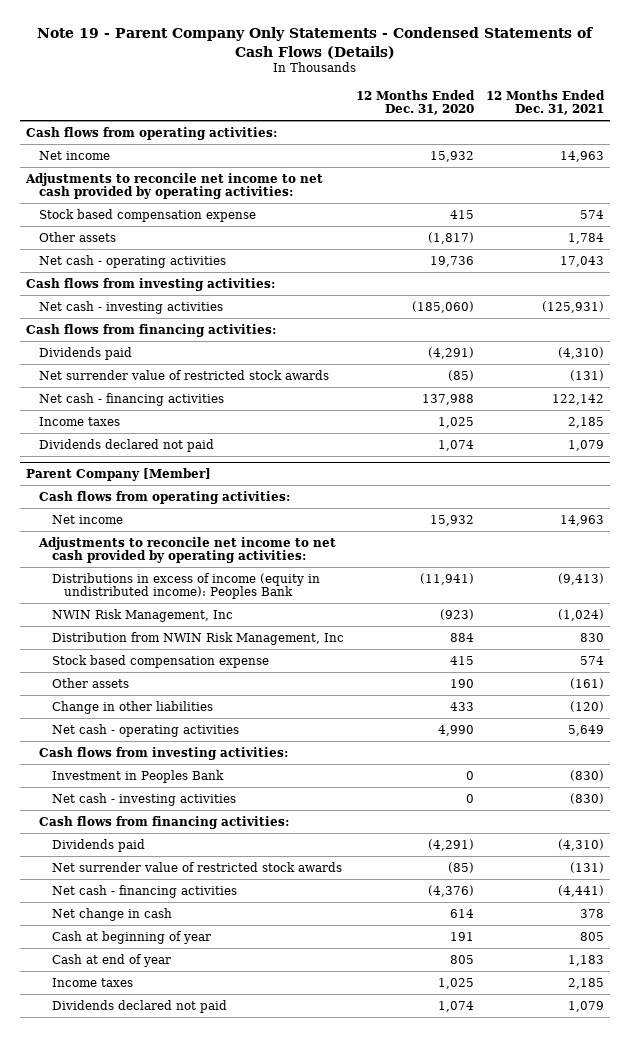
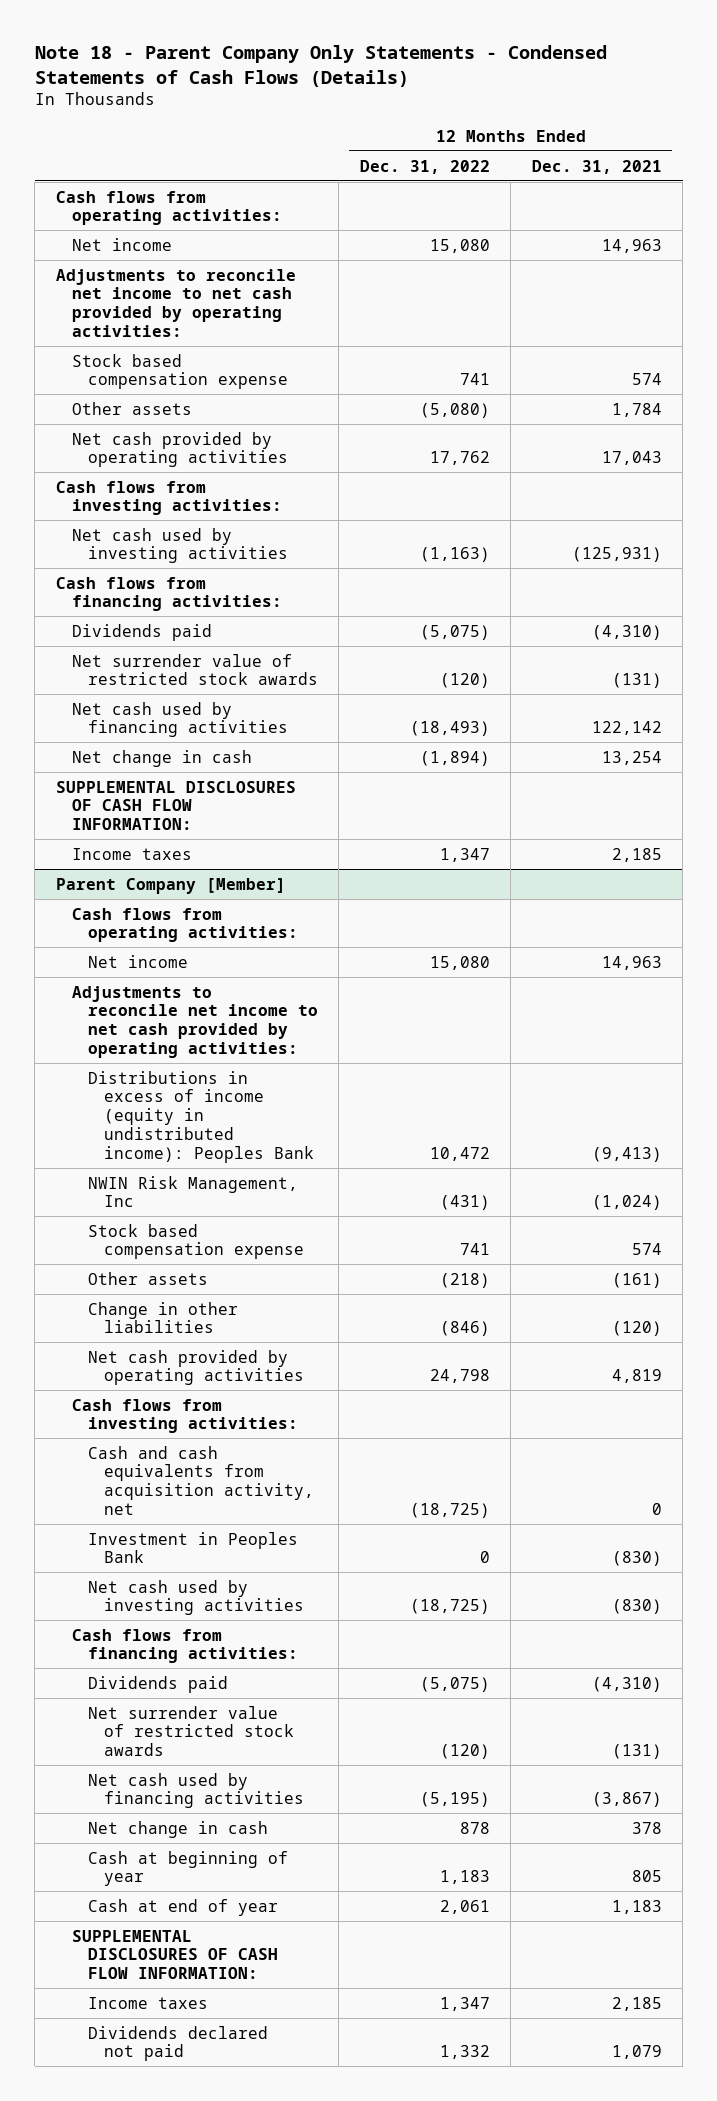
- Note 19 - Parent Company Only Statements - Condensed Statements of Cash Flows (Details)
+ Note 18 - Parent Company Only Statements - Condensed Statements of Cash Flows (Details)
- | 12 Months Ended Dec. 31, 2020 | 12 Months Ended Dec. 31, 2021
+ | 12 Months Ended Dec. 31, 2022 | 12 Months Ended Dec. 31, 2021
- Net cash - operating activities | 19,736 | 17,043
+ Net cash provided by operating activities | 17,762 | 17,043
- Net cash - investing activities | (185,060) | (125,931)
+ Net cash used by investing activities | (1,163) | (125,931)
- Net cash - financing activities | 137,988 | 122,142
+ Net cash used by financing activities | (18,493) | 122,142
+ Net change in cash | (1,894) | 13,254
+ SUPPLEMENTAL DISCLOSURES OF CASH FLOW INFORMATION:
- Dividends declared not paid | 1,074 | 1,079
@ Parent Company [Member]
- Distribution from NWIN Risk Management, Inc | 884 | 830
- Net cash - operating activities | 4,990 | 5,649
+ Net cash provided by operating activities | 24,798 | 4,819
+ Cash and cash equivalents from acquisition activity, net | (18,725) | 0
- Net cash - investing activities | 0 | (830)
+ Net cash used by investing activities | (18,725) | (830)
- Net cash - financing activities | (4,376) | (4,441)
+ Net cash used by financing activities | (5,195) | (3,867)
+ SUPPLEMENTAL DISCLOSURES OF CASH FLOW INFORMATION:

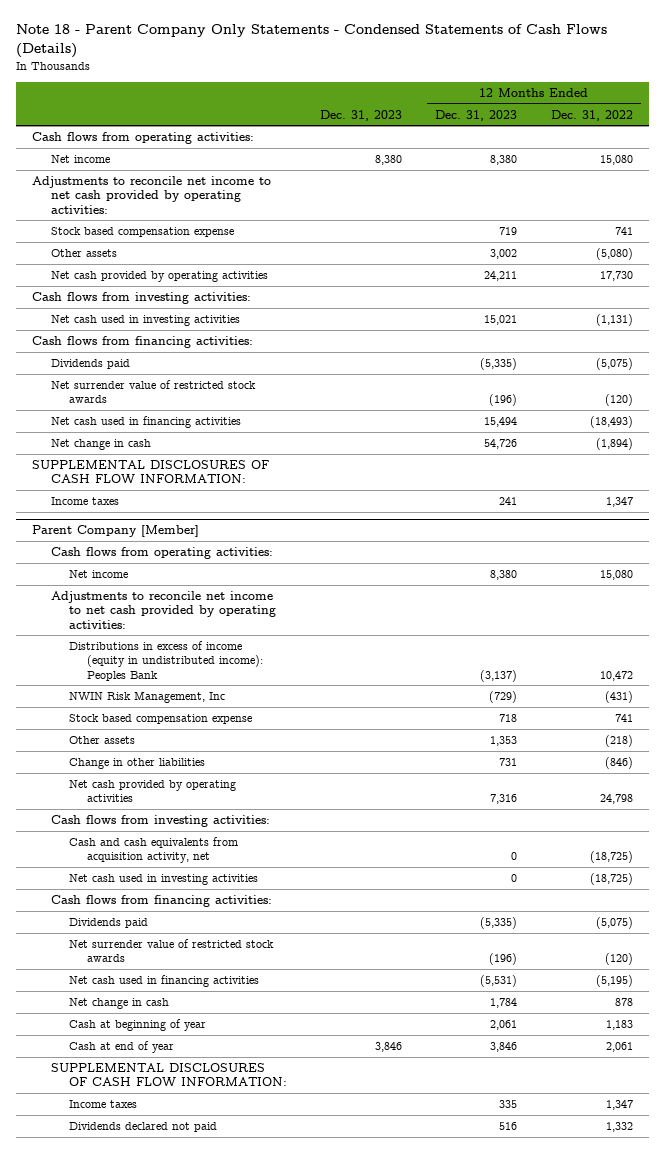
- | 12 Months Ended Dec. 31, 2022 | 12 Months Ended Dec. 31, 2021
+ | Dec. 31, 2023 | 12 Months Ended Dec. 31, 2023 | 12 Months Ended Dec. 31, 2022
- Net cash provided by operating activities | 17,762 | 17,043
+ Net cash provided by operating activities | | 24,211 | 17,730
- Net cash used by investing activities | (1,163) | (125,931)
+ Net cash used in investing activities | | 15,021 | (1,131)
- Net cash used by financing activities | (18,493) | 122,142
+ Net cash used in financing activities | | 15,494 | (18,493)
@ Parent Company [Member]
- Investment in Peoples Bank | 0 | (830)
- Net cash used by investing activities | (18,725) | (830)
+ Net cash used in investing activities | | 0 | (18,725)
- Net cash used by financing activities | (5,195) | (3,867)
+ Net cash used in financing activities | | (5,531) | (5,195)

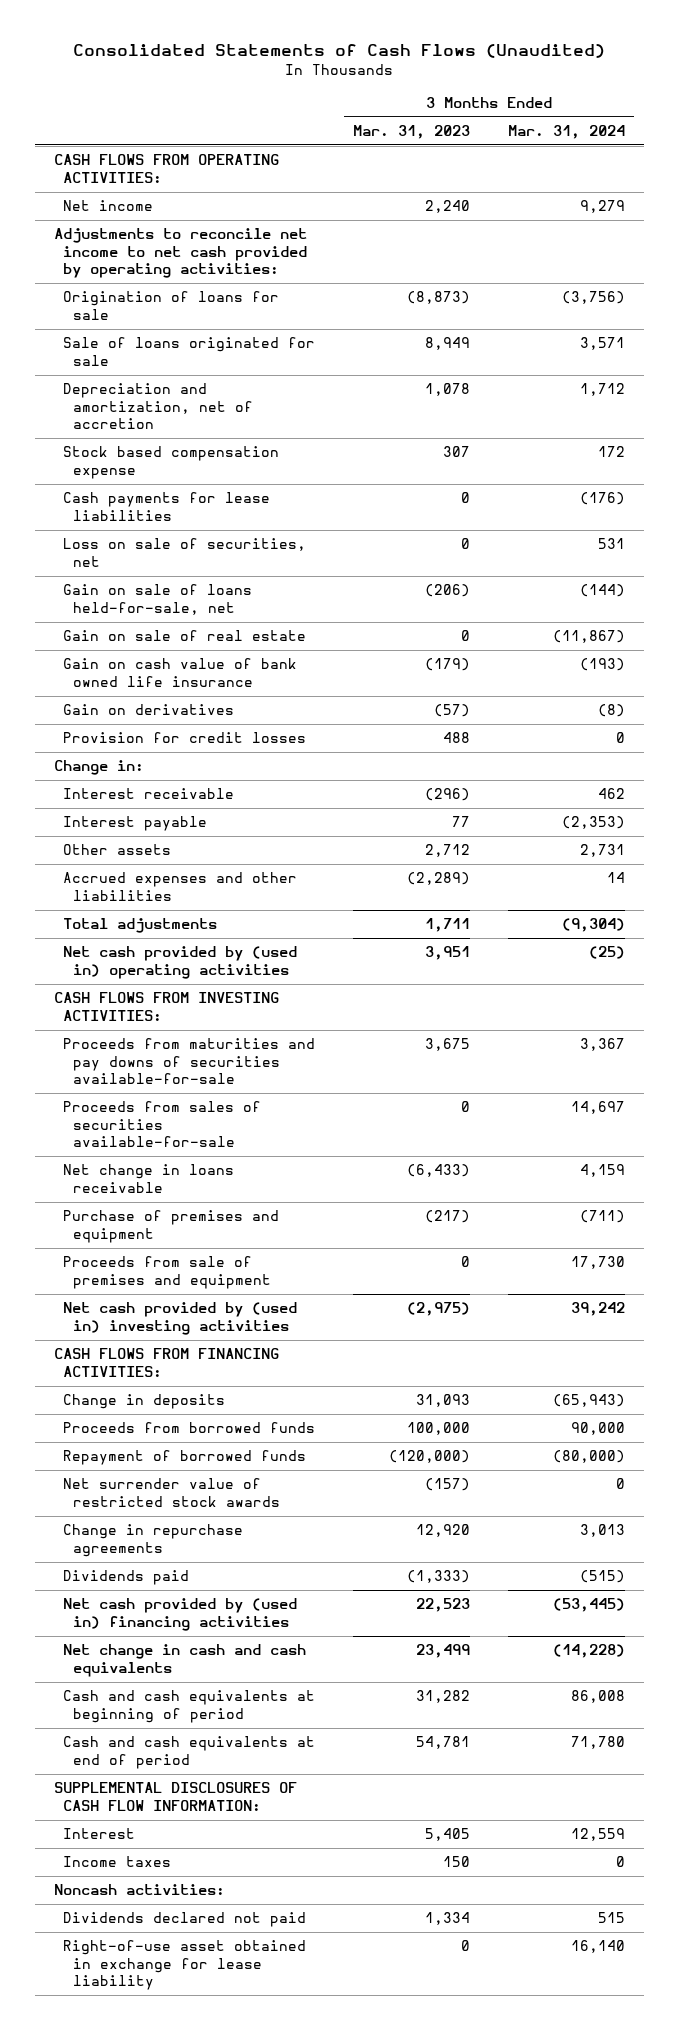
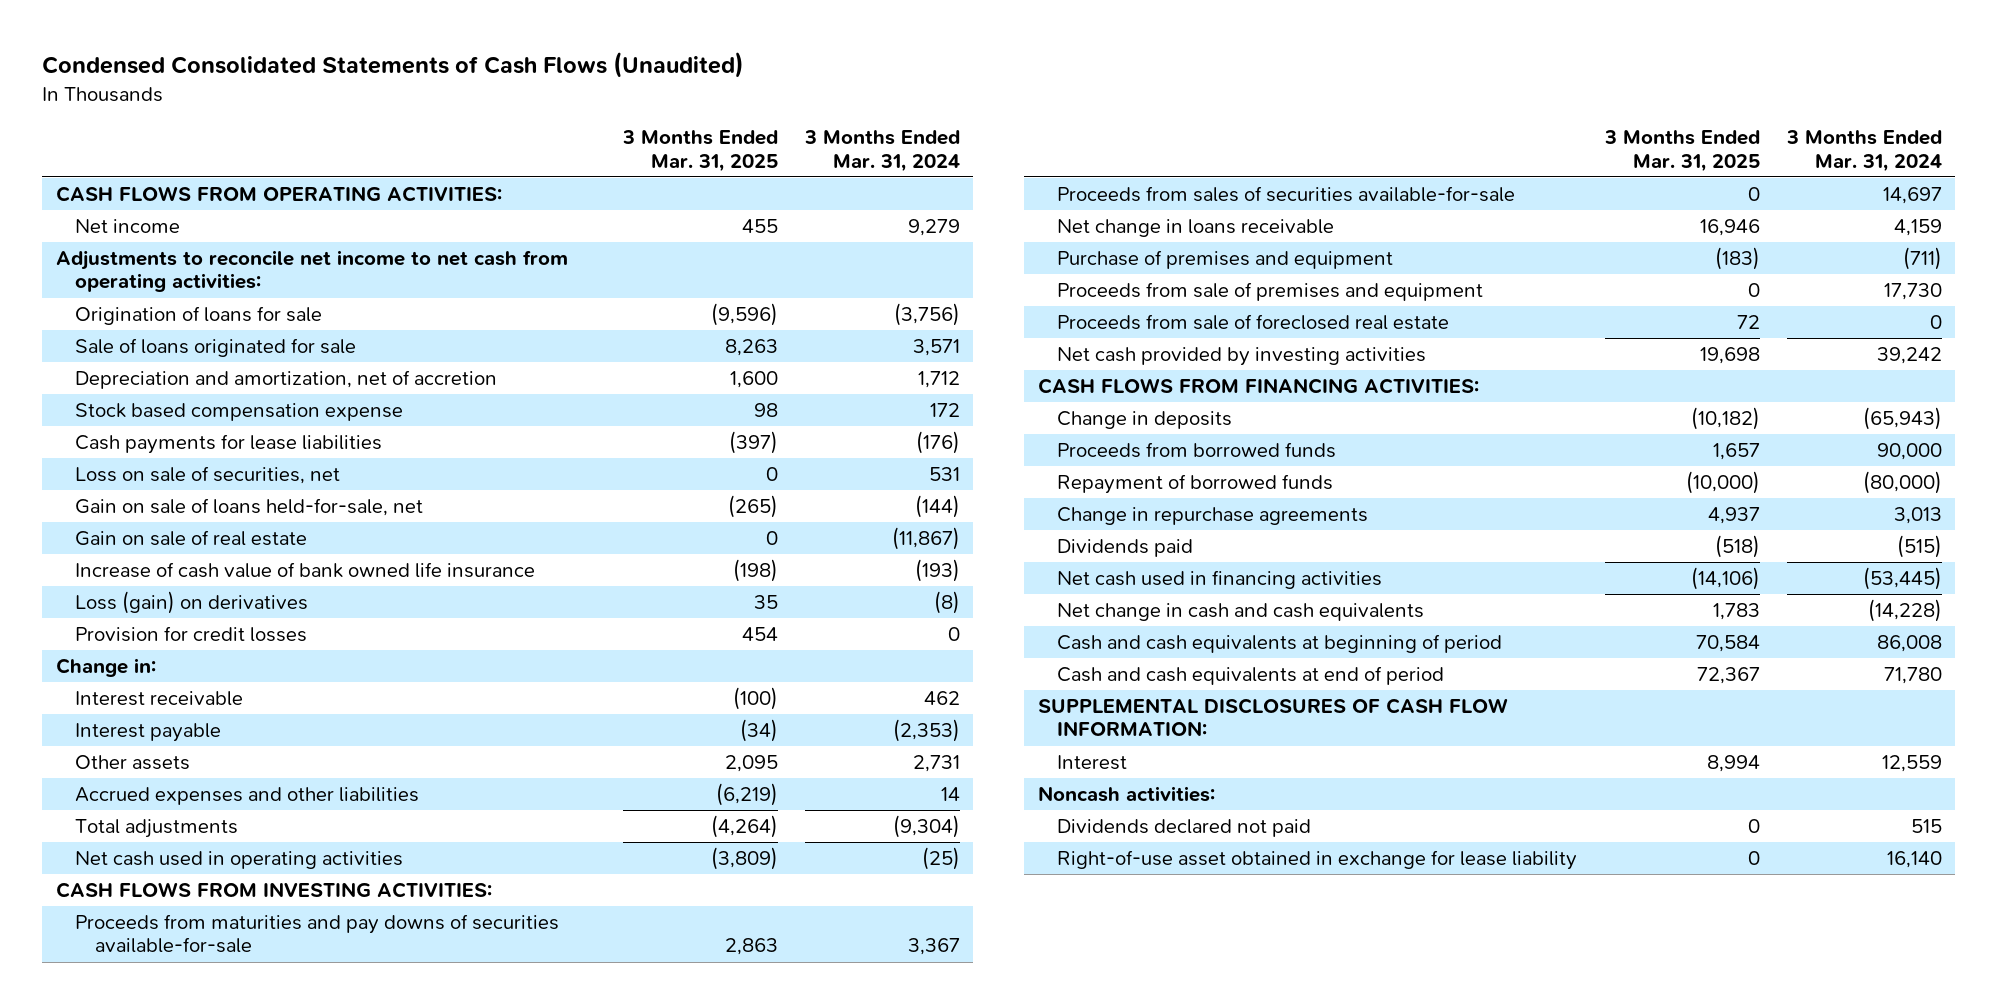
- Consolidated Statements of Cash Flows (Unaudited)
+ Condensed Consolidated Statements of Cash Flows (Unaudited)
- | 3 Months Ended Mar. 31, 2023 | 3 Months Ended Mar. 31, 2024
+ | 3 Months Ended Mar. 31, 2025 | 3 Months Ended Mar. 31, 2024
- Adjustments to reconcile net income to net cash provided by operating activities:
+ Adjustments to reconcile net income to net cash from operating activities:
- Gain on cash value of bank owned life insurance | (179) | (193)
- Gain on derivatives | (57) | (8)
+ Increase of cash value of bank owned life insurance | (198) | (193)
+ Loss (gain) on derivatives | 35 | (8)
- Net cash provided by (used in) operating activities | 3,951 | (25)
+ Net cash used in operating activities | (3,809) | (25)
- Net cash provided by (used in) investing activities | (2,975) | 39,242
+ Proceeds from sale of foreclosed real estate | 72 | 0
+ Net cash provided by investing activities | 19,698 | 39,242
- Net surrender value of restricted stock awards | (157) | 0
- Net cash provided by (used in) financing activities | 22,523 | (53,445)
+ Net cash used in financing activities | (14,106) | (53,445)
- Income taxes | 150 | 0

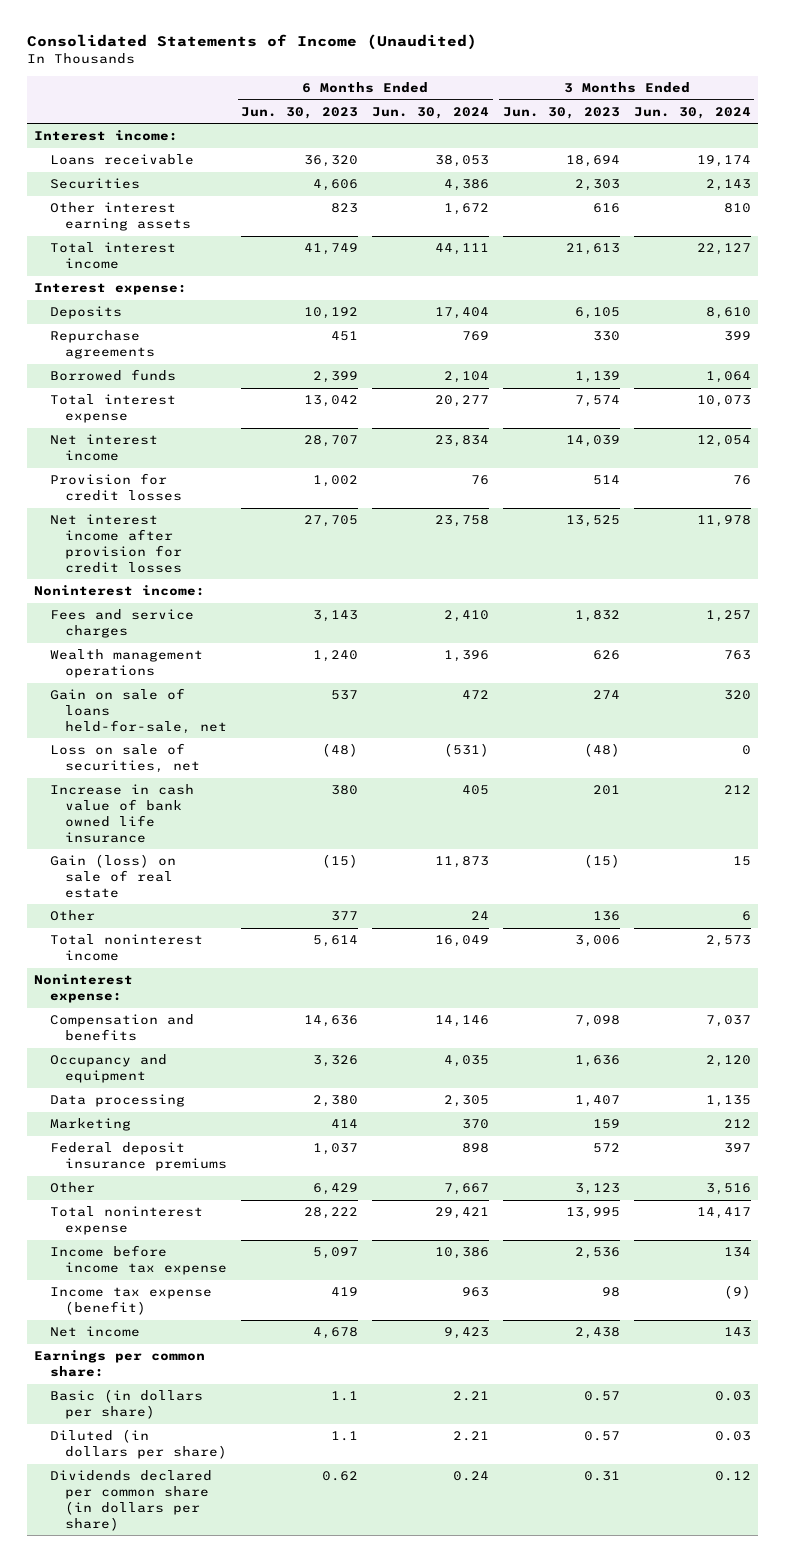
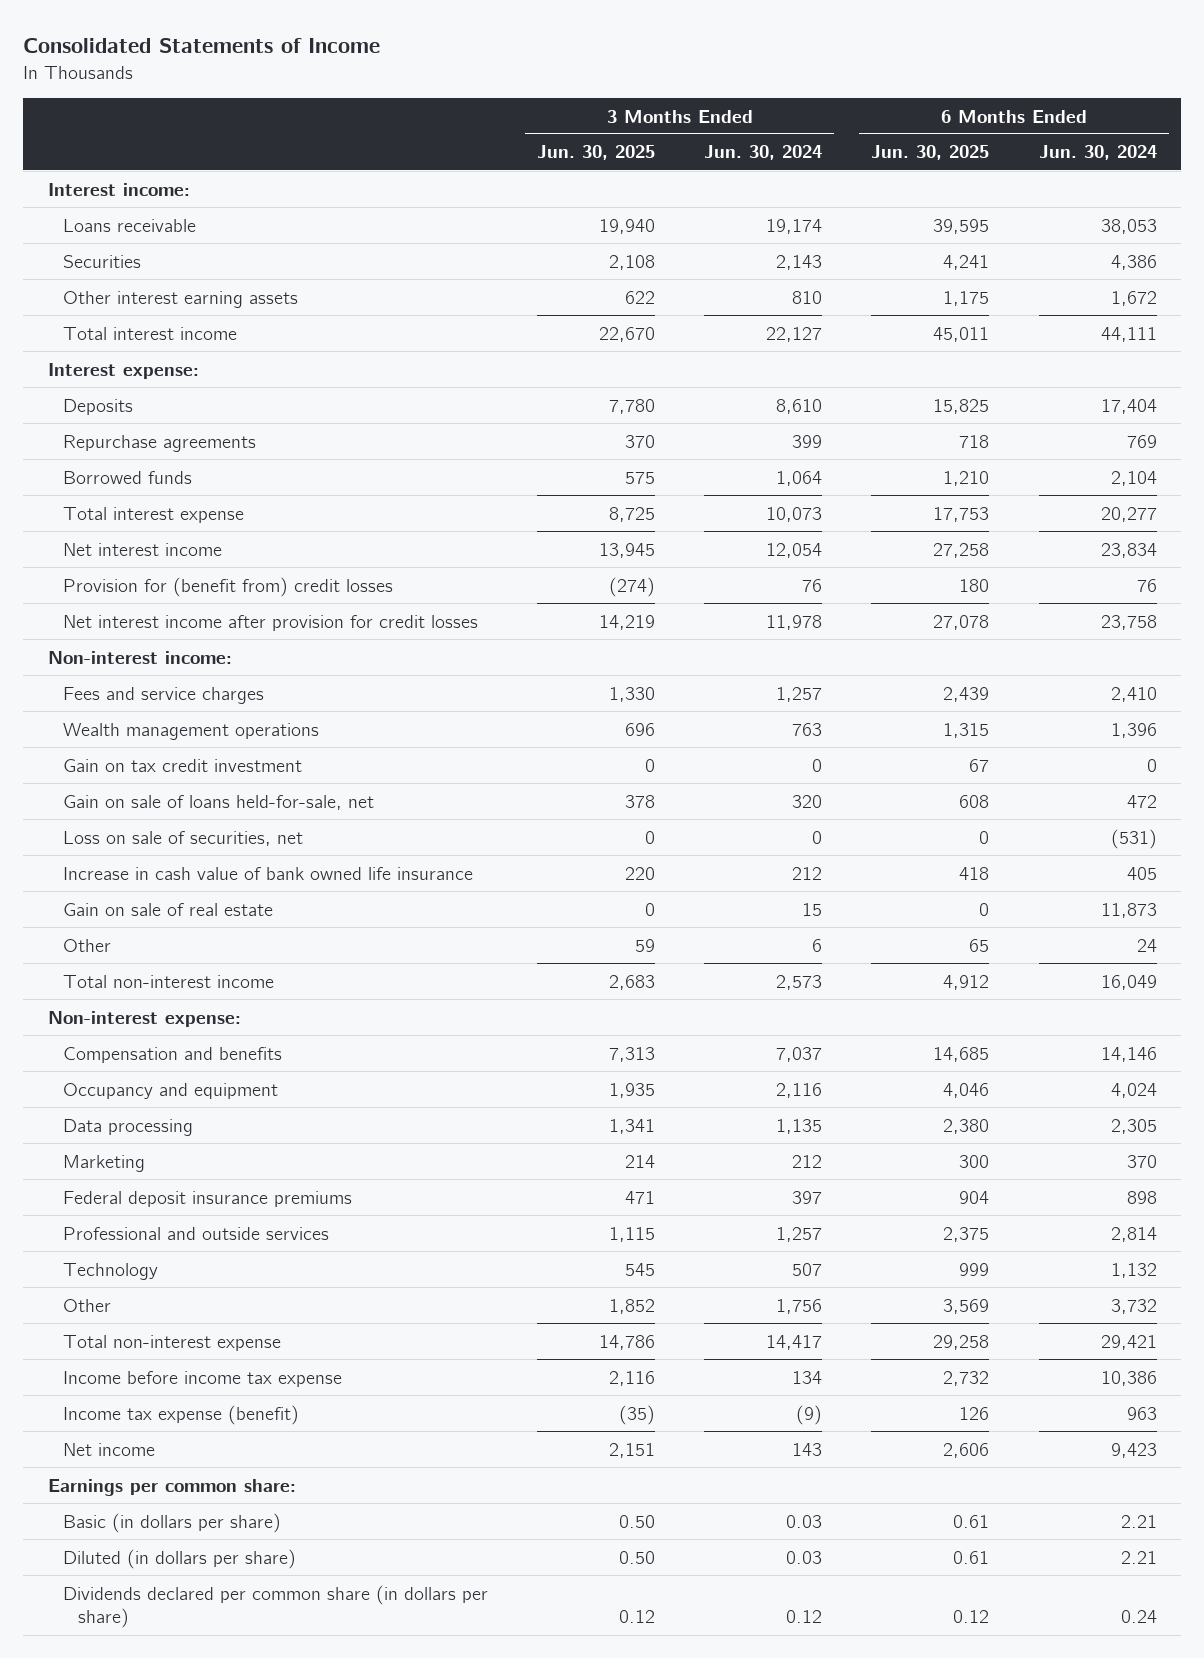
- Consolidated Statements of Income (Unaudited)
+ Consolidated Statements of Income
- | 6 Months Ended Jun. 30, 2023 | 6 Months Ended Jun. 30, 2024 | 3 Months Ended Jun. 30, 2023 | 3 Months Ended Jun. 30, 2024
+ | 3 Months Ended Jun. 30, 2025 | 3 Months Ended Jun. 30, 2024 | 6 Months Ended Jun. 30, 2025 | 6 Months Ended Jun. 30, 2024
- Provision for credit losses | 1,002 | 76 | 514 | 76
+ Provision for (benefit from) credit losses | (274) | 76 | 180 | 76
- Noninterest income:
+ Non-interest income:
+ Gain on tax credit investment | 0 | 0 | 67 | 0
- Gain (loss) on sale of real estate | (15) | 11,873 | (15) | 15
+ Gain on sale of real estate | 0 | 15 | 0 | 11,873
- Total noninterest income | 5,614 | 16,049 | 3,006 | 2,573
- Noninterest expense:
+ Total non-interest income | 2,683 | 2,573 | 4,912 | 16,049
+ Non-interest expense:
- Occupancy and equipment | 3,326 | 4,035 | 1,636 | 2,120
+ Occupancy and equipment | 1,935 | 2,116 | 4,046 | 4,024
- Other | 6,429 | 7,667 | 3,123 | 3,516
- Total noninterest expense | 28,222 | 29,421 | 13,995 | 14,417
+ Professional and outside services | 1,115 | 1,257 | 2,375 | 2,814
+ Technology | 545 | 507 | 999 | 1,132
+ Other | 1,852 | 1,756 | 3,569 | 3,732
+ Total non-interest expense | 14,786 | 14,417 | 29,258 | 29,421

